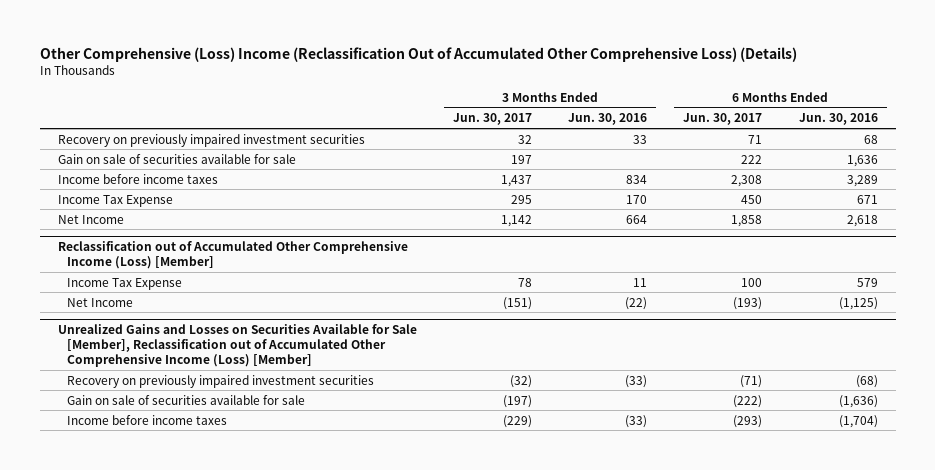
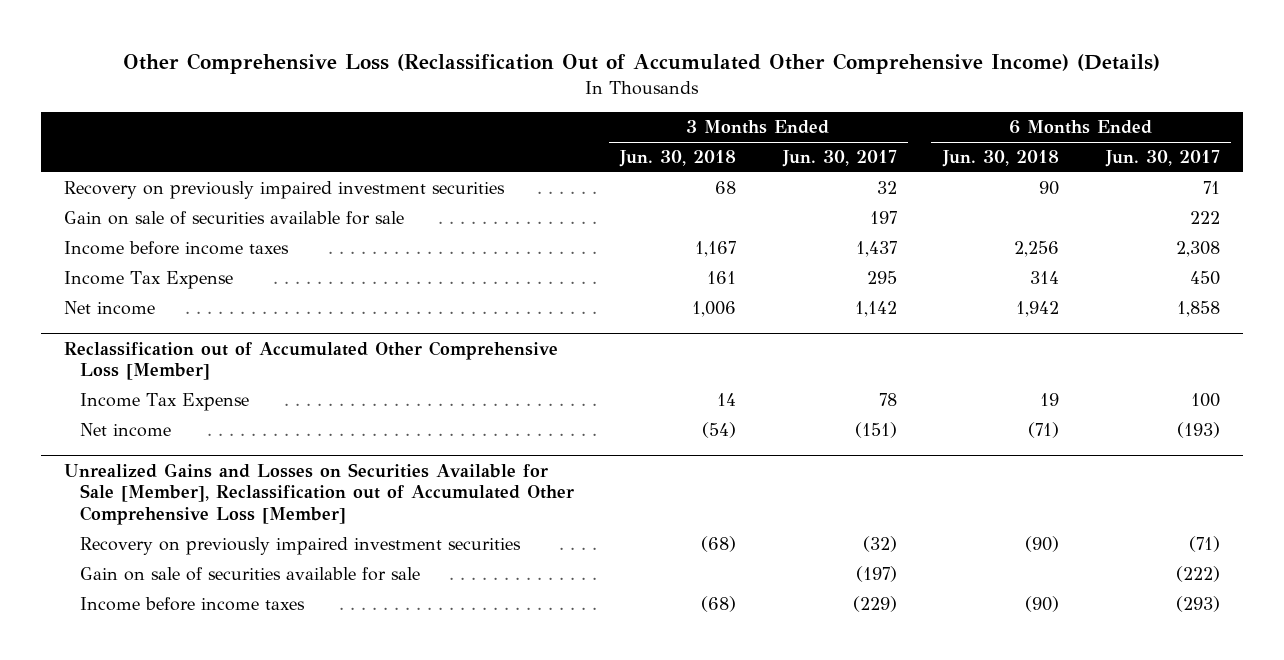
- Other Comprehensive (Loss) Income (Reclassification Out of Accumulated Other Comprehensive Loss) (Details)
+ Other Comprehensive Loss (Reclassification Out of Accumulated Other Comprehensive Income) (Details)
- | 3 Months Ended Jun. 30, 2017 | 3 Months Ended Jun. 30, 2016 | 6 Months Ended Jun. 30, 2017 | 6 Months Ended Jun. 30, 2016
+ | 3 Months Ended Jun. 30, 2018 | 3 Months Ended Jun. 30, 2017 | 6 Months Ended Jun. 30, 2018 | 6 Months Ended Jun. 30, 2017
- Net Income | 1,142 | 664 | 1,858 | 2,618
- Reclassification out of Accumulated Other Comprehensive Income (Loss) [Member]
+ Net income | 1,006 | 1,142 | 1,942 | 1,858
+ Reclassification out of Accumulated Other Comprehensive Loss [Member]
- Net Income | (151) | (22) | (193) | (1,125)
- Unrealized Gains and Losses on Securities Available for Sale [Member], Reclassification out of Accumulated Other Comprehensive Income (Loss) [Member]
+ Net income | (54) | (151) | (71) | (193)
+ Unrealized Gains and Losses on Securities Available for Sale [Member], Reclassification out of Accumulated Other Comprehensive Loss [Member]

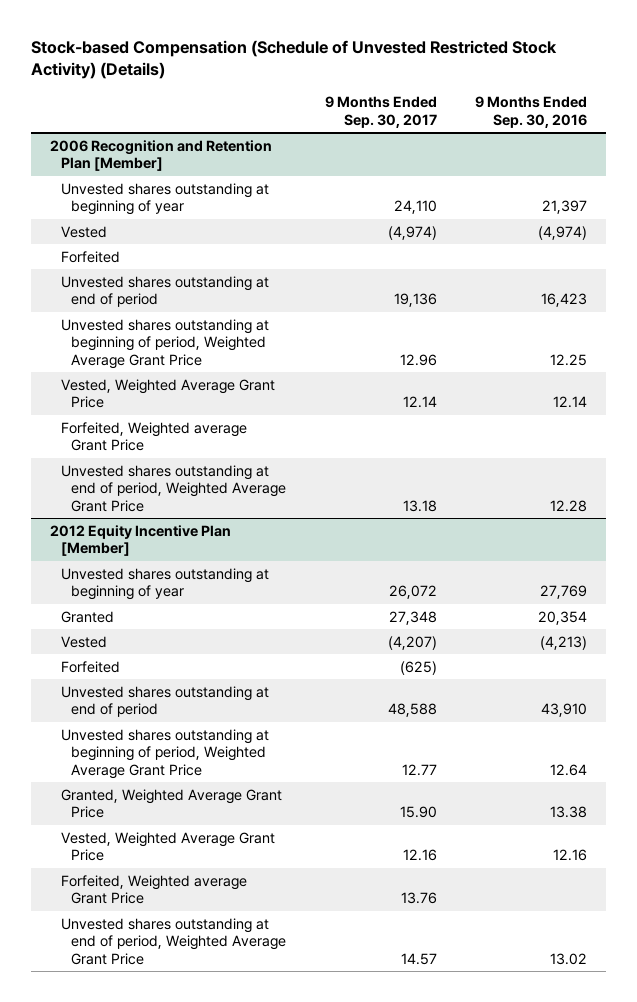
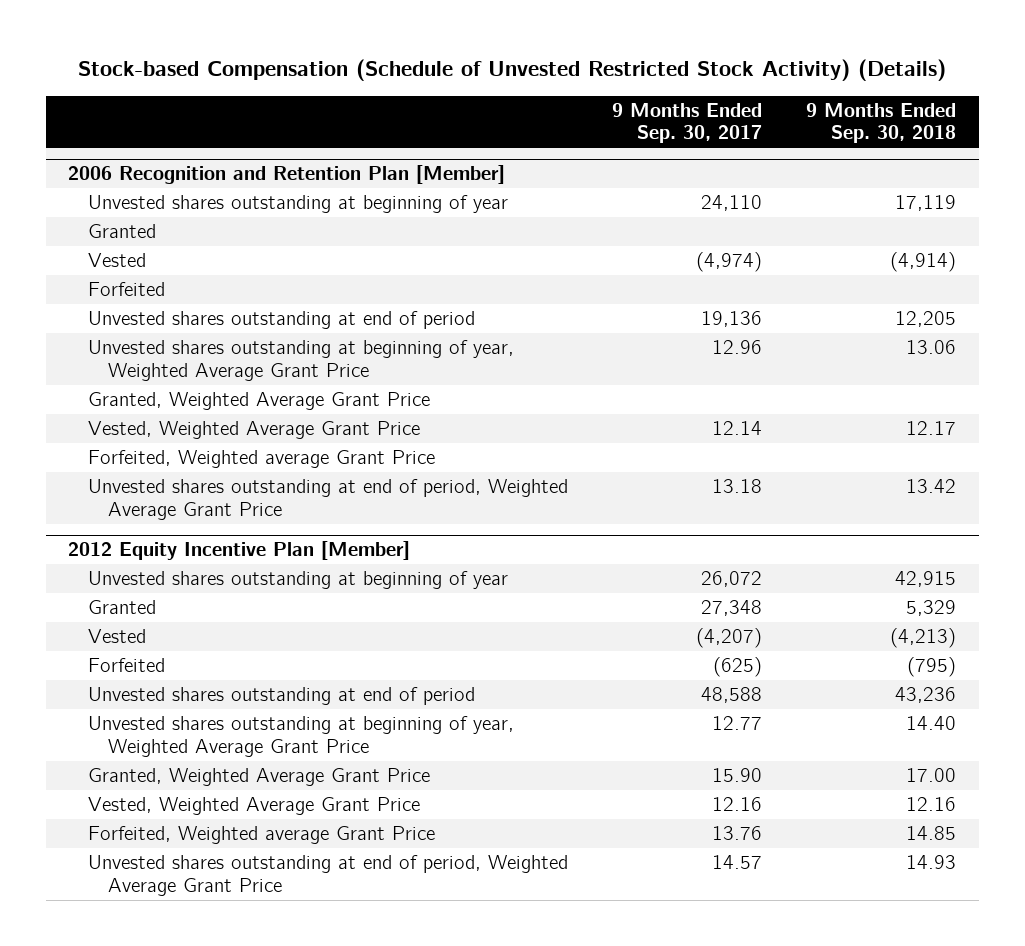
- | 9 Months Ended Sep. 30, 2017 | 9 Months Ended Sep. 30, 2016
+ | 9 Months Ended Sep. 30, 2017 | 9 Months Ended Sep. 30, 2018
@ 2006 Recognition and Retention Plan [Member]
+ Granted
- Unvested shares outstanding at beginning of period, Weighted Average Grant Price | 12.96 | 12.25
+ Unvested shares outstanding at beginning of year, Weighted Average Grant Price | 12.96 | 13.06
+ Granted, Weighted Average Grant Price
@ 2012 Equity Incentive Plan [Member]
- Unvested shares outstanding at beginning of period, Weighted Average Grant Price | 12.77 | 12.64
+ Unvested shares outstanding at beginning of year, Weighted Average Grant Price | 12.77 | 14.40

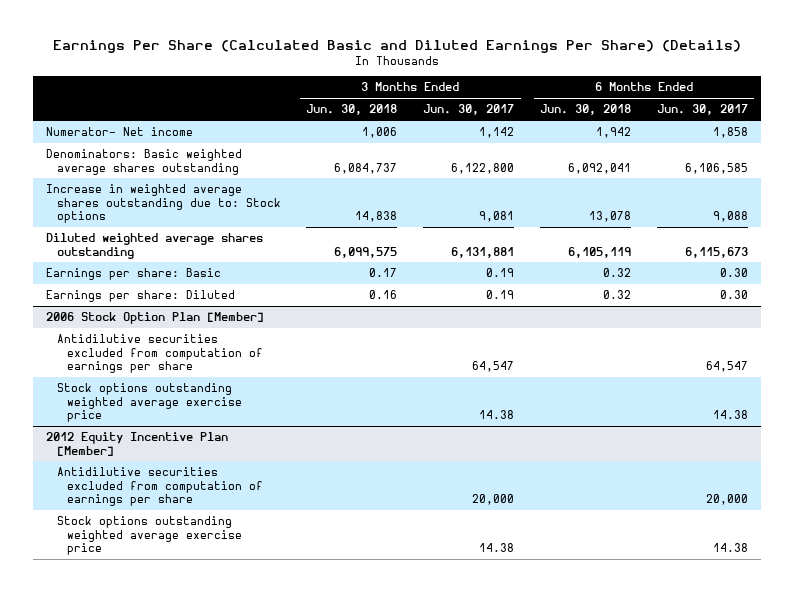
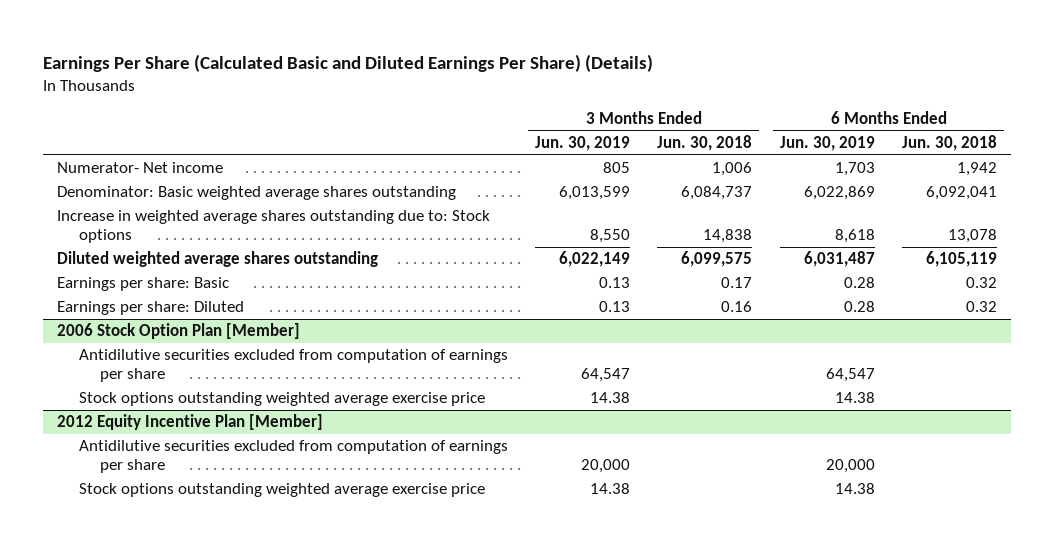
- | 3 Months Ended Jun. 30, 2018 | 3 Months Ended Jun. 30, 2017 | 6 Months Ended Jun. 30, 2018 | 6 Months Ended Jun. 30, 2017
+ | 3 Months Ended Jun. 30, 2019 | 3 Months Ended Jun. 30, 2018 | 6 Months Ended Jun. 30, 2019 | 6 Months Ended Jun. 30, 2018
- Denominators: Basic weighted average shares outstanding | 6,084,737 | 6,122,800 | 6,092,041 | 6,106,585
+ Denominator: Basic weighted average shares outstanding | 6,013,599 | 6,084,737 | 6,022,869 | 6,092,041

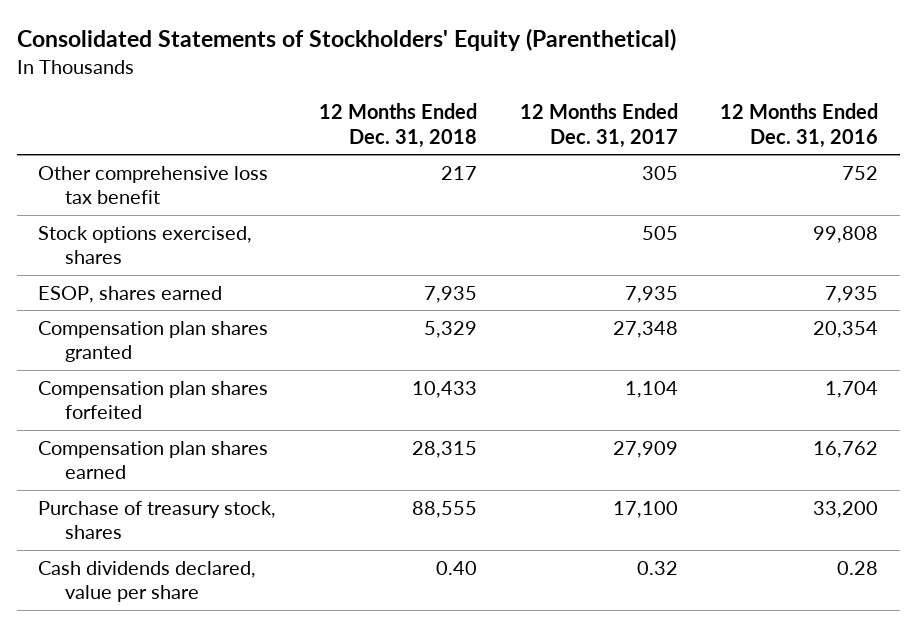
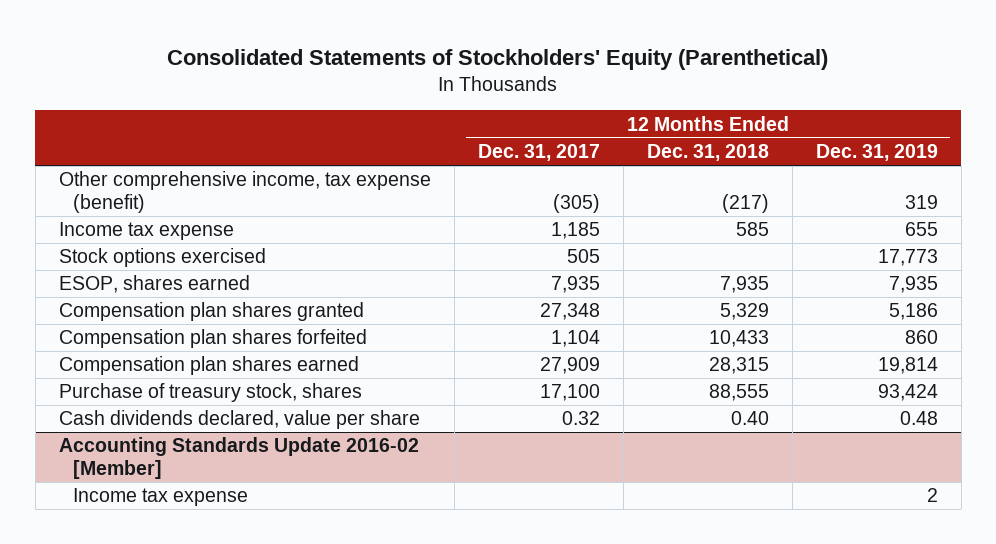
- | 12 Months Ended Dec. 31, 2018 | 12 Months Ended Dec. 31, 2017 | 12 Months Ended Dec. 31, 2016
+ | 12 Months Ended Dec. 31, 2017 | 12 Months Ended Dec. 31, 2018 | 12 Months Ended Dec. 31, 2019
- Other comprehensive loss tax benefit | 217 | 305 | 752
- Stock options exercised, shares | | 505 | 99,808
+ Other comprehensive income, tax expense (benefit) | (305) | (217) | 319
+ Income tax expense | 1,185 | 585 | 655
+ Stock options exercised | 505 | | 17,773
+ Accounting Standards Update 2016-02 [Member]
+ Income tax expense | | | 2

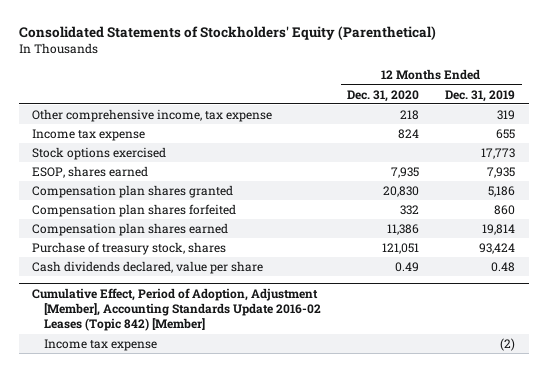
- | 12 Months Ended Dec. 31, 2017 | 12 Months Ended Dec. 31, 2018 | 12 Months Ended Dec. 31, 2019
+ | 12 Months Ended Dec. 31, 2020 | 12 Months Ended Dec. 31, 2019
- Other comprehensive income, tax expense (benefit) | (305) | (217) | 319
+ Other comprehensive income, tax expense | 218 | 319
- Accounting Standards Update 2016-02 [Member]
- Income tax expense | | | 2
+ Cumulative Effect, Period of Adoption, Adjustment [Member], Accounting Standards Update 2016-02 Leases (Topic 842) [Member]
+ Income tax expense | | (2)

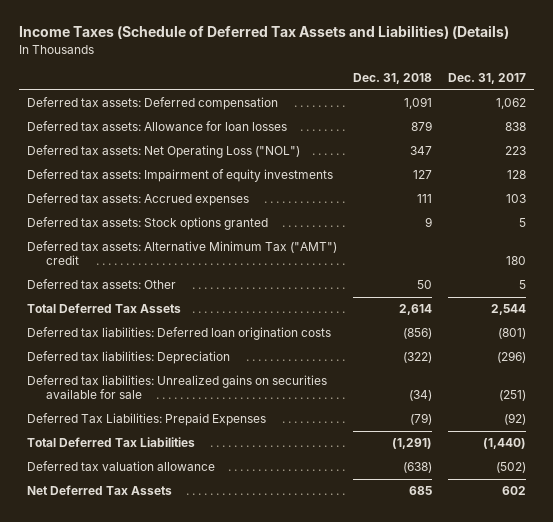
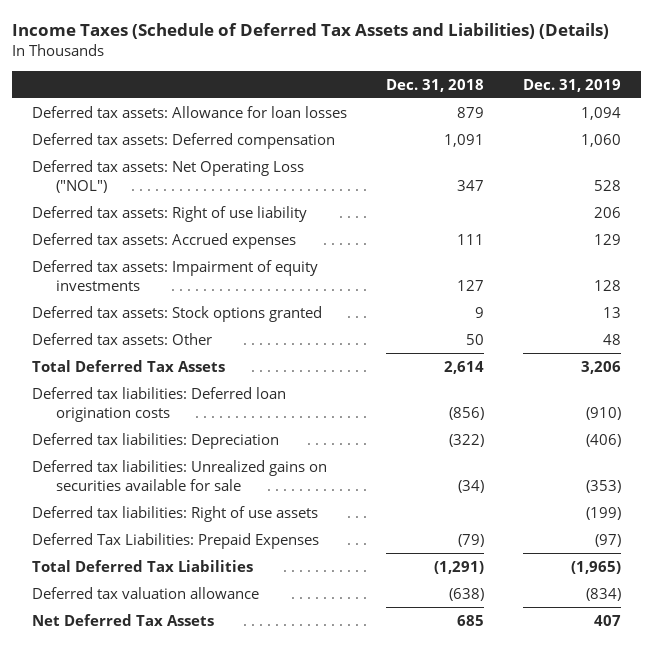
- | Dec. 31, 2018 | Dec. 31, 2017
+ | Dec. 31, 2018 | Dec. 31, 2019
moved down: Deferred tax assets: Deferred compensation | 1,091 | 1,060
+ Deferred tax assets: Right of use liability | | 206
moved down: Deferred tax assets: Impairment of equity investments | 127 | 128
- Deferred tax assets: Alternative Minimum Tax ("AMT") credit | | 180
+ Deferred tax liabilities: Right of use assets | | (199)

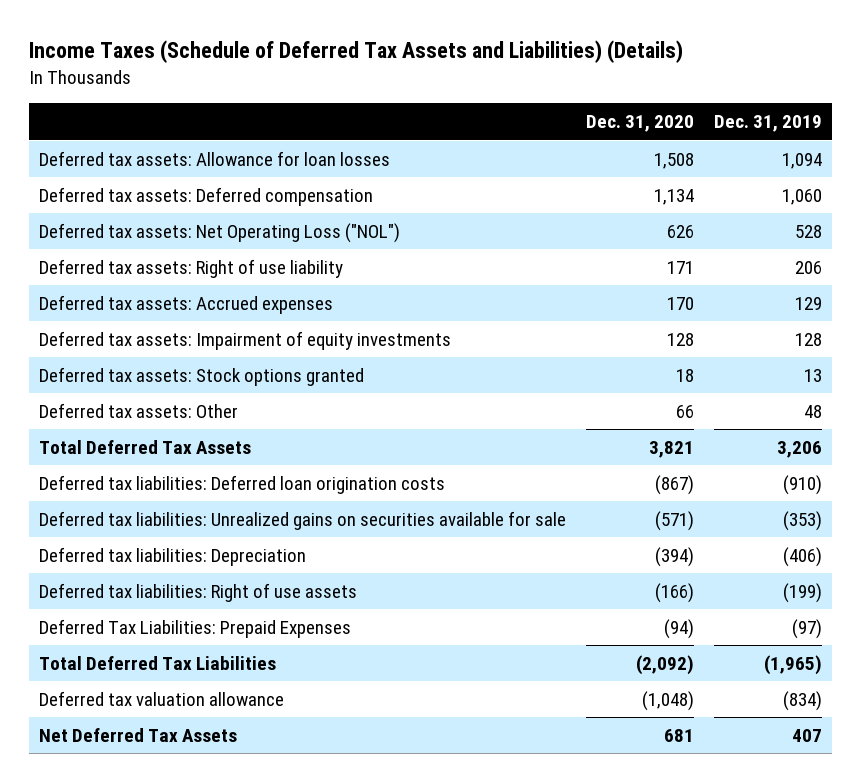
- | Dec. 31, 2018 | Dec. 31, 2019
+ | Dec. 31, 2020 | Dec. 31, 2019
moved down: Deferred tax liabilities: Depreciation | (394) | (406)

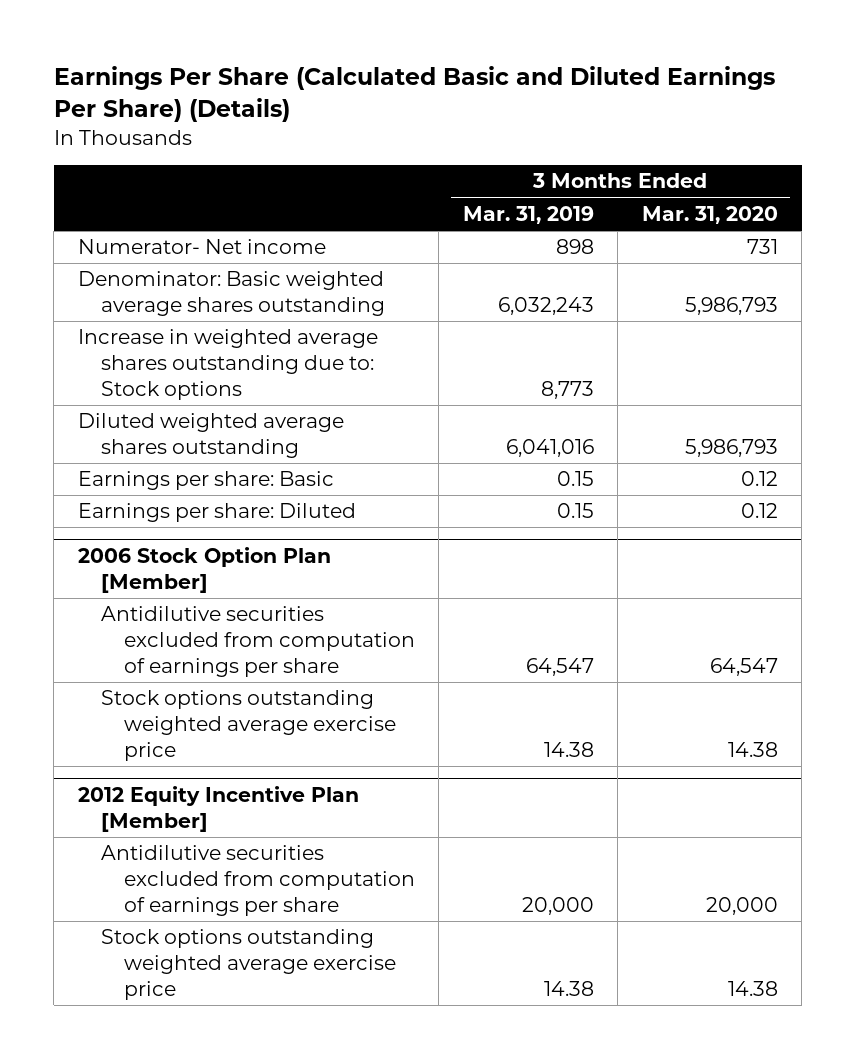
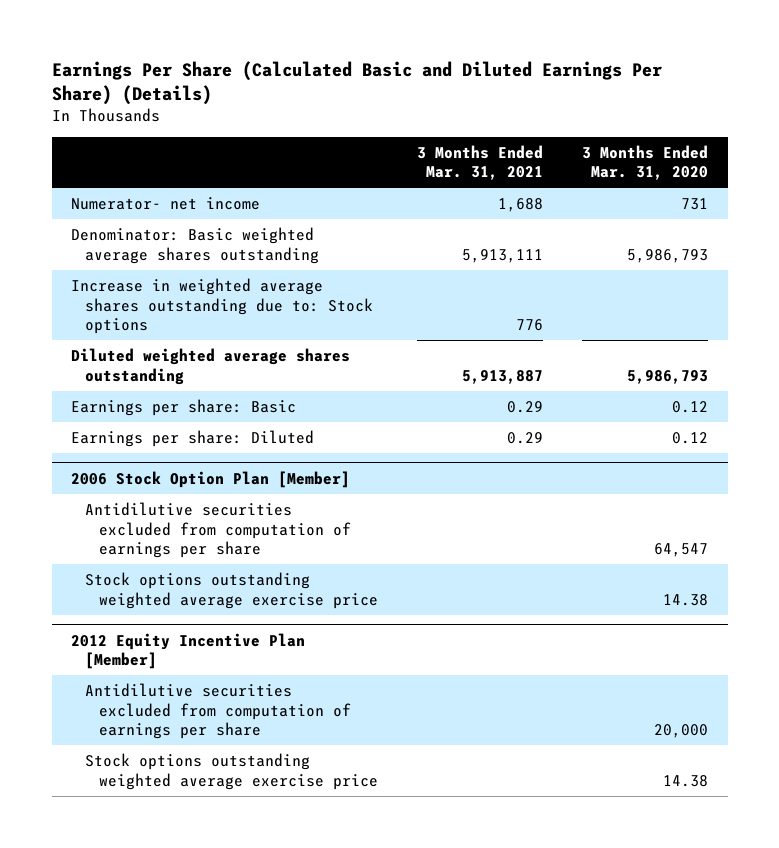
- | 3 Months Ended Mar. 31, 2019 | 3 Months Ended Mar. 31, 2020
+ | 3 Months Ended Mar. 31, 2021 | 3 Months Ended Mar. 31, 2020
- Numerator- Net income | 898 | 731
+ Numerator- net income | 1,688 | 731

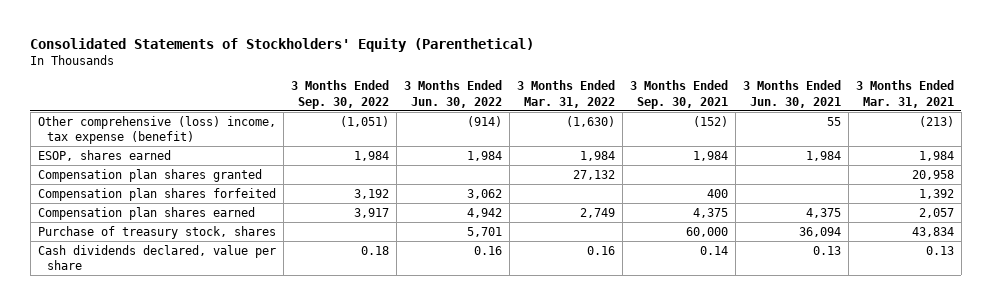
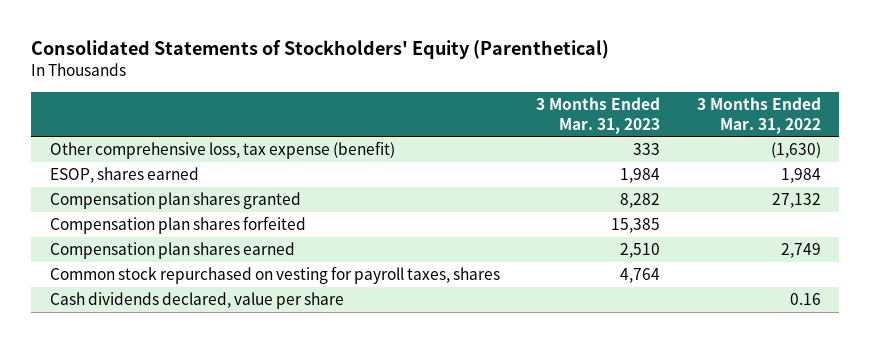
- | 3 Months Ended Sep. 30, 2022 | 3 Months Ended Jun. 30, 2022 | 3 Months Ended Mar. 31, 2022 | 3 Months Ended Sep. 30, 2021 | 3 Months Ended Jun. 30, 2021 | 3 Months Ended Mar. 31, 2021
+ | 3 Months Ended Mar. 31, 2023 | 3 Months Ended Mar. 31, 2022
- Other comprehensive (loss) income, tax expense (benefit) | (1,051) | (914) | (1,630) | (152) | 55 | (213)
+ Other comprehensive loss, tax expense (benefit) | 333 | (1,630)
- Purchase of treasury stock, shares | | 5,701 | | 60,000 | 36,094 | 43,834
+ Common stock repurchased on vesting for payroll taxes, shares | 4,764 |

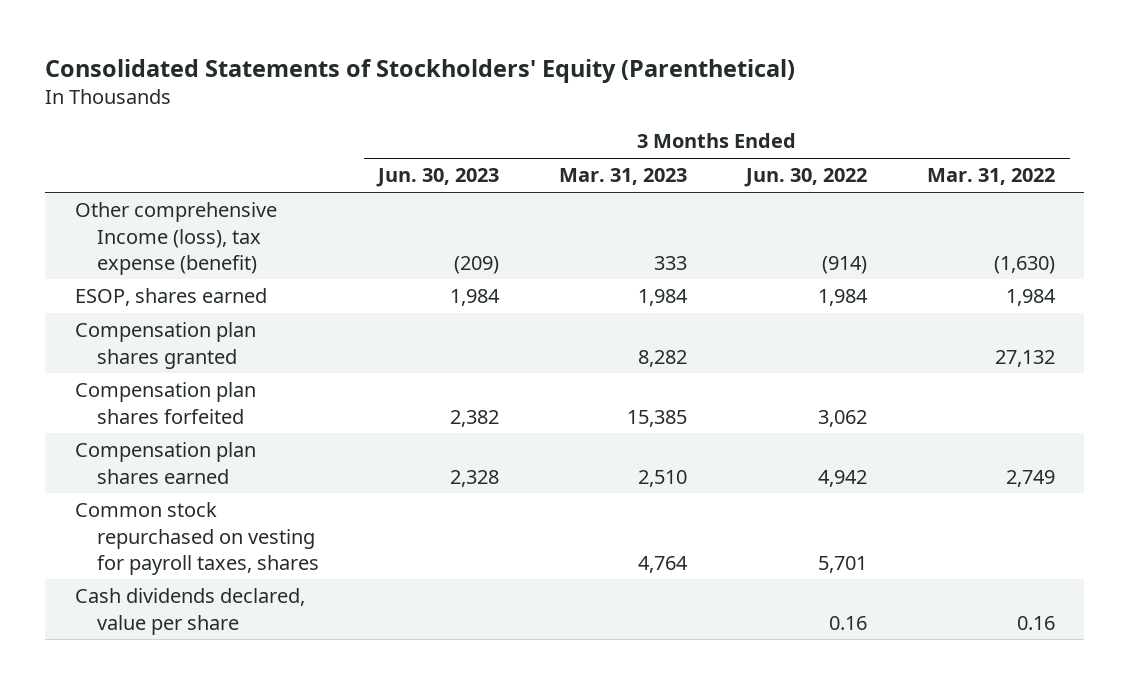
- | 3 Months Ended Mar. 31, 2023 | 3 Months Ended Mar. 31, 2022
+ | 3 Months Ended Jun. 30, 2023 | 3 Months Ended Mar. 31, 2023 | 3 Months Ended Jun. 30, 2022 | 3 Months Ended Mar. 31, 2022
- Other comprehensive loss, tax expense (benefit) | 333 | (1,630)
+ Other comprehensive Income (loss), tax expense (benefit) | (209) | 333 | (914) | (1,630)

